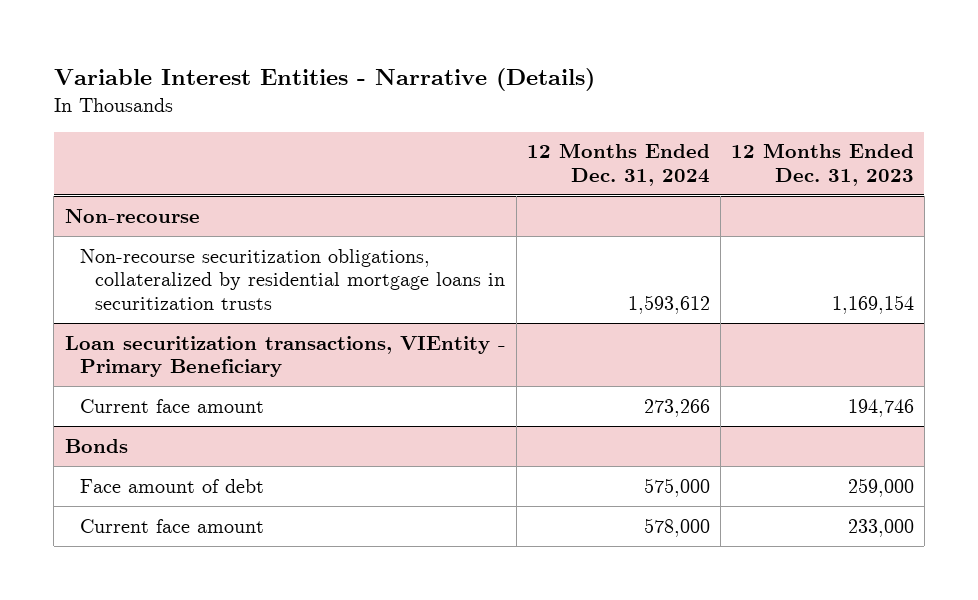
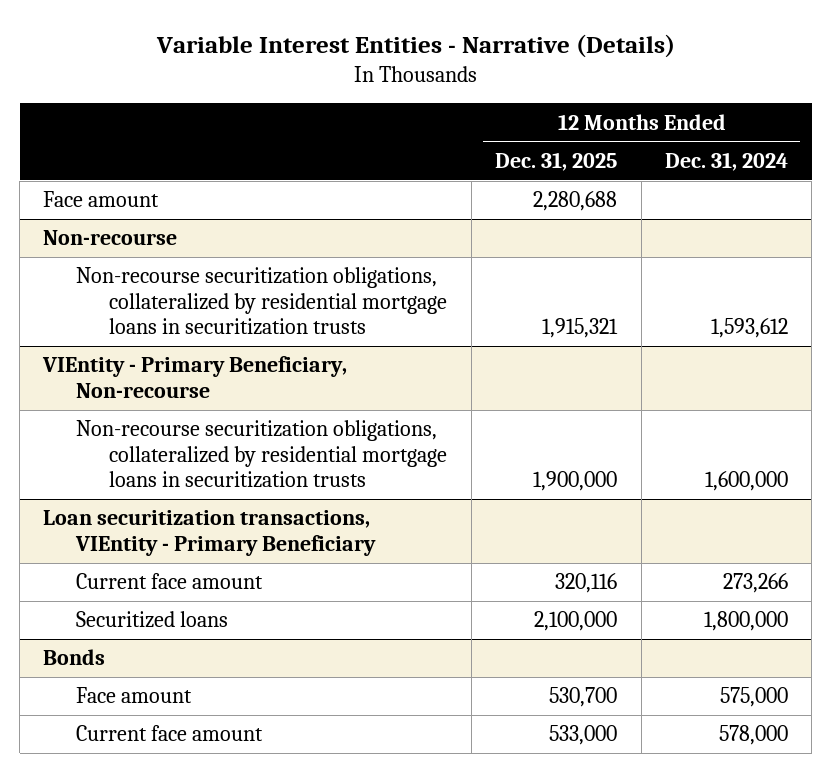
- | 12 Months Ended Dec. 31, 2024 | 12 Months Ended Dec. 31, 2023
+ | 12 Months Ended Dec. 31, 2025 | 12 Months Ended Dec. 31, 2024
+ Face amount | 2,280,688 |
+ VIEntity - Primary Beneficiary, Non-recourse
+ Non-recourse securitization obligations, collateralized by residential mortgage loans in securitization trusts | 1,900,000 | 1,600,000
@ Loan securitization transactions, VIEntity - Primary Beneficiary
+ Securitized loans | 2,100,000 | 1,800,000
@ Bonds
- Face amount of debt | 575,000 | 259,000
+ Face amount | 530,700 | 575,000

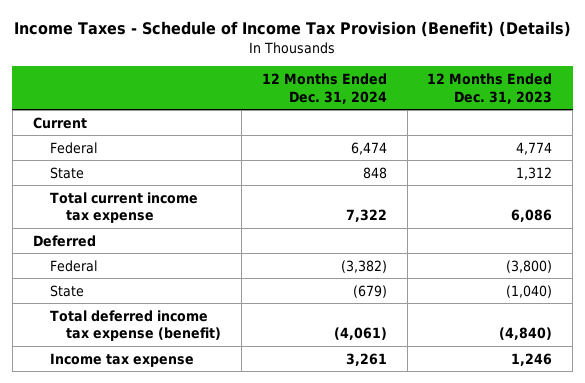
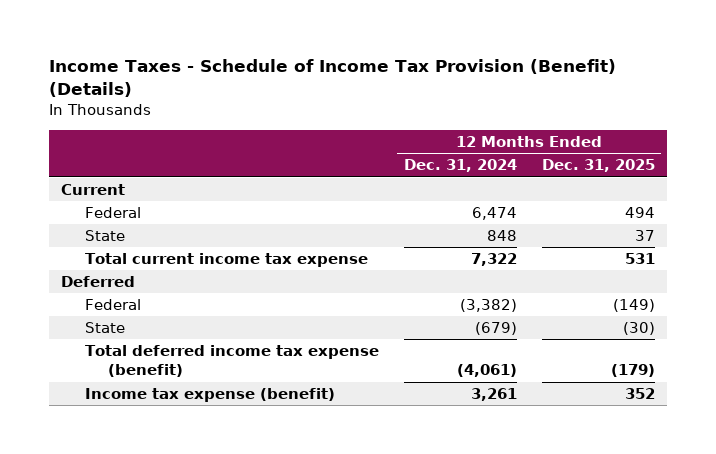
- | 12 Months Ended Dec. 31, 2024 | 12 Months Ended Dec. 31, 2023
+ | 12 Months Ended Dec. 31, 2024 | 12 Months Ended Dec. 31, 2025
- Income tax expense | 3,261 | 1,246
+ Income tax expense (benefit) | 3,261 | 352

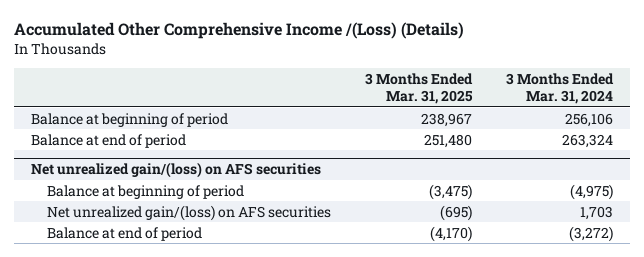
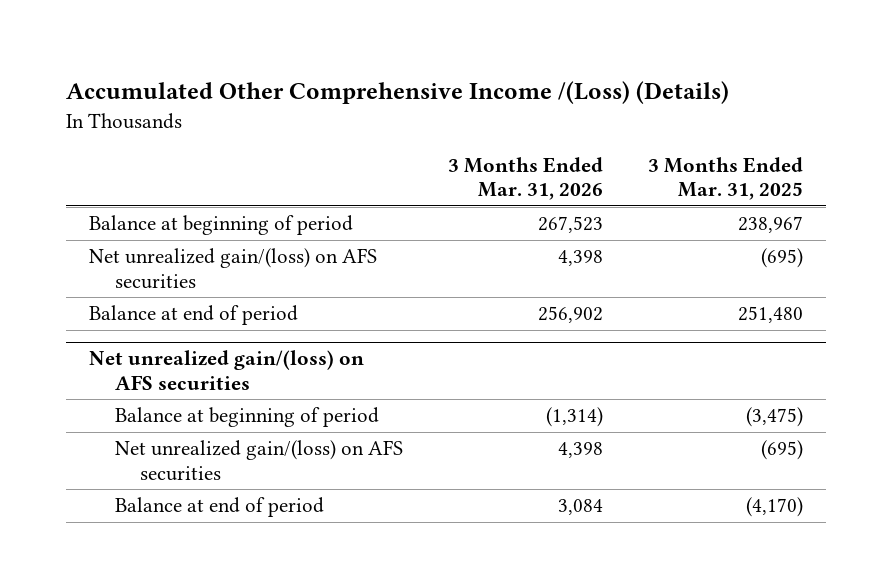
- | 3 Months Ended Mar. 31, 2025 | 3 Months Ended Mar. 31, 2024
+ | 3 Months Ended Mar. 31, 2026 | 3 Months Ended Mar. 31, 2025
+ Net unrealized gain/(loss) on AFS securities | 4,398 | (695)

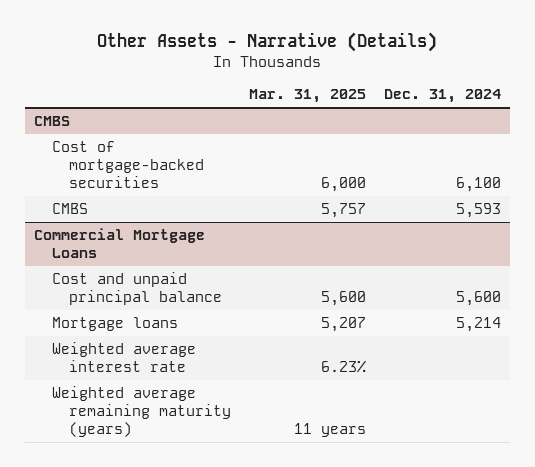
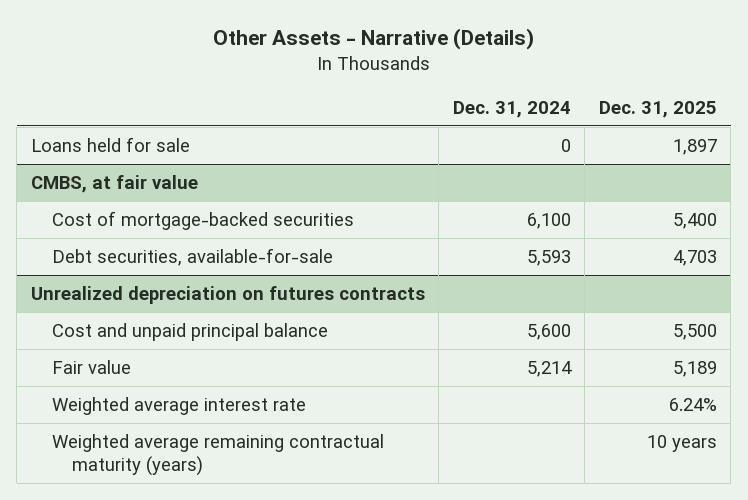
- | Mar. 31, 2025 | Dec. 31, 2024
+ | Dec. 31, 2024 | Dec. 31, 2025
- CMBS
+ Loans held for sale | 0 | 1,897
+ CMBS, at fair value
- CMBS | 5,757 | 5,593
- Commercial Mortgage Loans
+ Debt securities, available-for-sale | 5,593 | 4,703
+ Unrealized depreciation on futures contracts
- Mortgage loans | 5,207 | 5,214
+ Fair value | 5,214 | 5,189
- Weighted average remaining maturity (years) | 11 years |
+ Weighted average remaining contractual maturity (years) | | 10 years

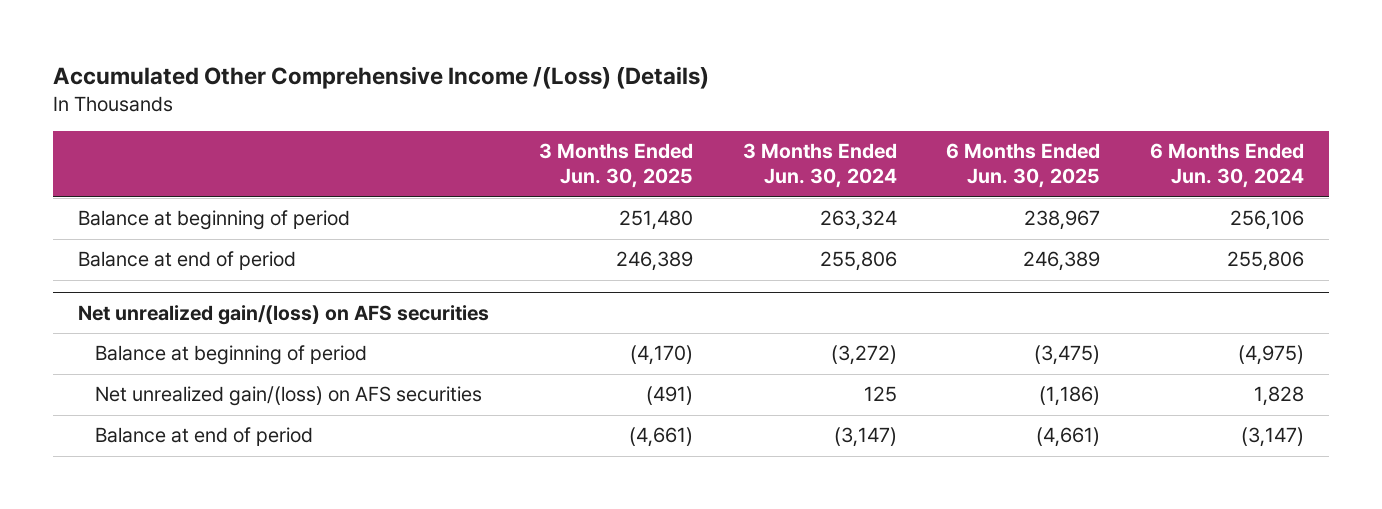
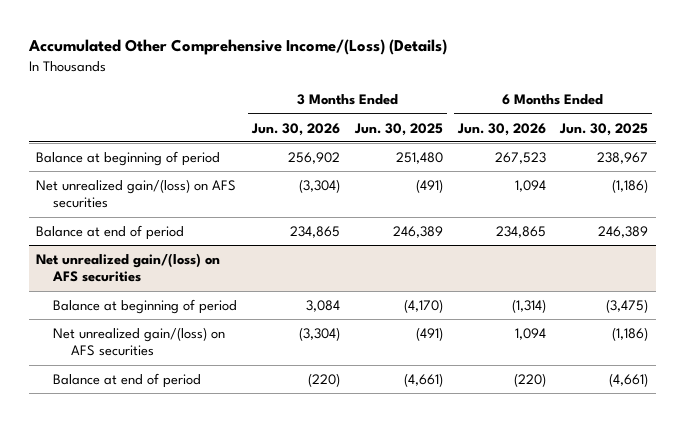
- Accumulated Other Comprehensive Income /(Loss) (Details)
+ Accumulated Other Comprehensive Income/(Loss) (Details)
- | 3 Months Ended Jun. 30, 2025 | 3 Months Ended Jun. 30, 2024 | 6 Months Ended Jun. 30, 2025 | 6 Months Ended Jun. 30, 2024
+ | 3 Months Ended Jun. 30, 2026 | 3 Months Ended Jun. 30, 2025 | 6 Months Ended Jun. 30, 2026 | 6 Months Ended Jun. 30, 2025
+ Net unrealized gain/(loss) on AFS securities | (3,304) | (491) | 1,094 | (1,186)

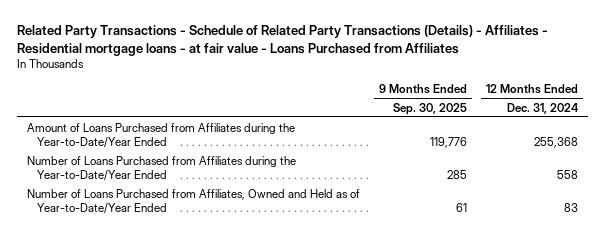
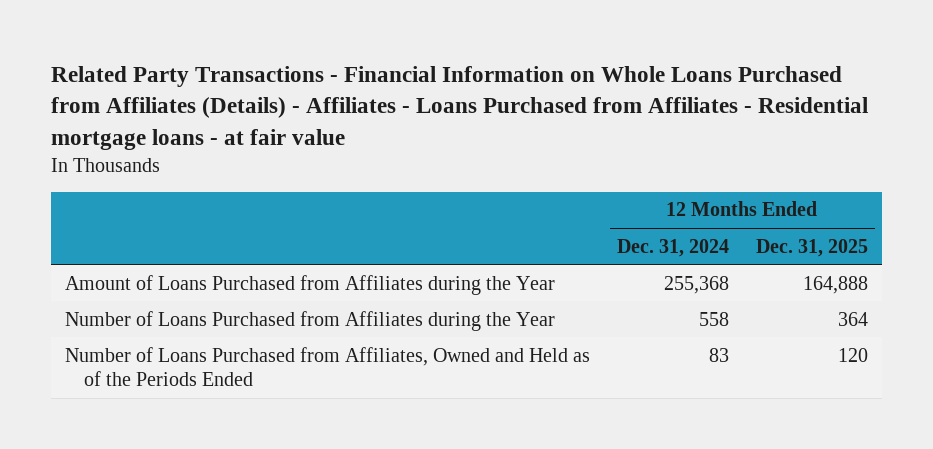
- Related Party Transactions - Schedule of Related Party Transactions (Details) - Affiliates - Residential mortgage loans - at fair value - Loans Purchased from Affiliates
+ Related Party Transactions - Financial Information on Whole Loans Purchased from Affiliates (Details) - Affiliates - Loans Purchased from Affiliates - Residential mortgage loans - at fair value
- | 9 Months Ended Sep. 30, 2025 | 12 Months Ended Dec. 31, 2024
+ | 12 Months Ended Dec. 31, 2024 | 12 Months Ended Dec. 31, 2025
- Amount of Loans Purchased from Affiliates during the Year-to-Date/Year Ended | 119,776 | 255,368
- Number of Loans Purchased from Affiliates during the Year-to-Date/Year Ended | 285 | 558
- Number of Loans Purchased from Affiliates, Owned and Held as of Year-to-Date/Year Ended | 61 | 83
+ Amount of Loans Purchased from Affiliates during the Year | 255,368 | 164,888
+ Number of Loans Purchased from Affiliates during the Year | 558 | 364
+ Number of Loans Purchased from Affiliates, Owned and Held as of the Periods Ended | 83 | 120

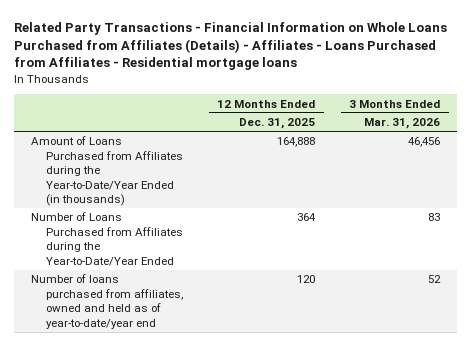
- Related Party Transactions - Financial Information on Whole Loans Purchased from Affiliates (Details) - Affiliates - Loans Purchased from Affiliates - Residential mortgage loans - at fair value
+ Related Party Transactions - Financial Information on Whole Loans Purchased from Affiliates (Details) - Affiliates - Loans Purchased from Affiliates - Residential mortgage loans
- | 12 Months Ended Dec. 31, 2024 | 12 Months Ended Dec. 31, 2025
+ | 12 Months Ended Dec. 31, 2025 | 3 Months Ended Mar. 31, 2026
- Amount of Loans Purchased from Affiliates during the Year | 255,368 | 164,888
- Number of Loans Purchased from Affiliates during the Year | 558 | 364
- Number of Loans Purchased from Affiliates, Owned and Held as of the Periods Ended | 83 | 120
+ Amount of Loans Purchased from Affiliates during the Year-to-Date/Year Ended (in thousands) | 164,888 | 46,456
+ Number of Loans Purchased from Affiliates during the Year-to-Date/Year Ended | 364 | 83
+ Number of loans purchased from affiliates, owned and held as of year-to-date/year end | 120 | 52

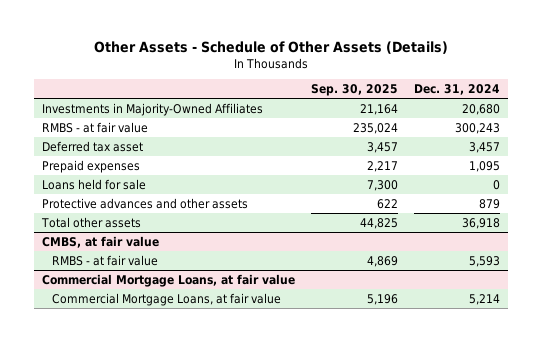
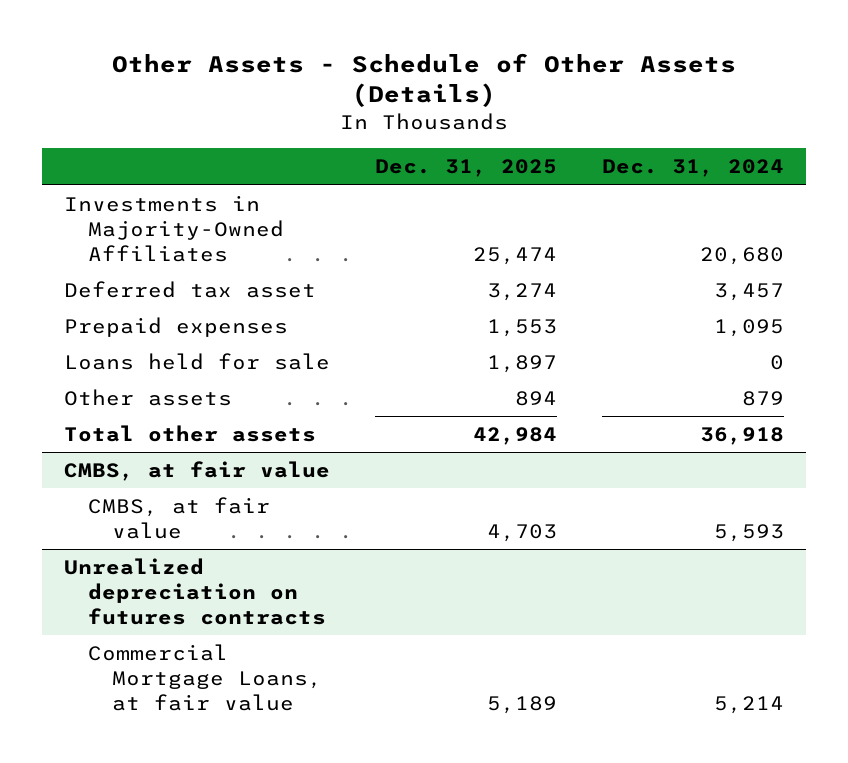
- | Sep. 30, 2025 | Dec. 31, 2024
+ | Dec. 31, 2025 | Dec. 31, 2024
- RMBS - at fair value | 235,024 | 300,243
- Protective advances and other assets | 622 | 879
+ Other assets | 894 | 879
@ CMBS, at fair value
- RMBS - at fair value | 4,869 | 5,593
- Commercial Mortgage Loans, at fair value
@ CMBS, at fair value
+ CMBS, at fair value | 4,703 | 5,593
+ Unrealized depreciation on futures contracts

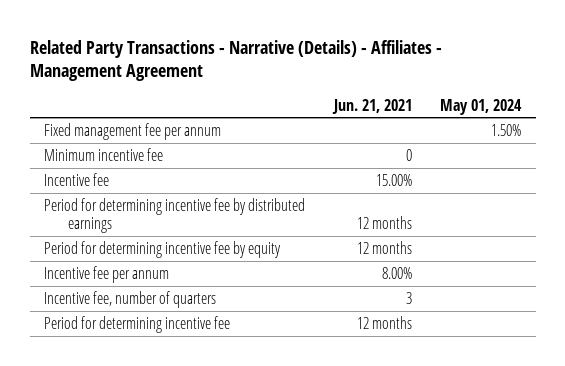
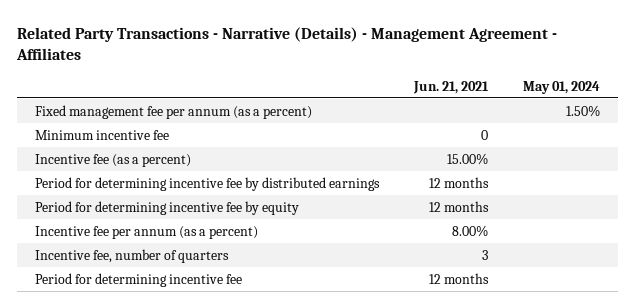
- Related Party Transactions - Narrative (Details) - Affiliates - Management Agreement
+ Related Party Transactions - Narrative (Details) - Management Agreement - Affiliates
- Fixed management fee per annum | | 1.50%
+ Fixed management fee per annum (as a percent) | | 1.50%
- Incentive fee | 15.00% |
+ Incentive fee (as a percent) | 15.00% |
- Incentive fee per annum | 8.00% |
+ Incentive fee per annum (as a percent) | 8.00% |

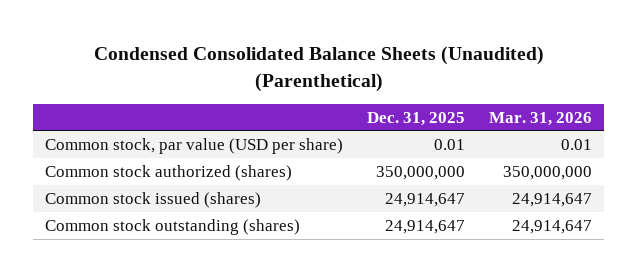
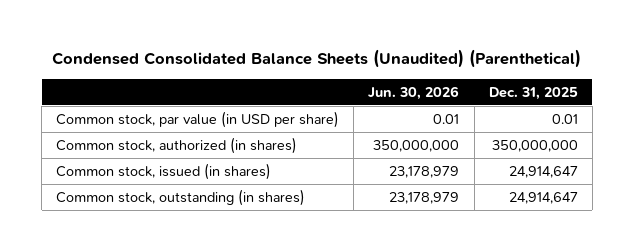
- | Dec. 31, 2025 | Mar. 31, 2026
+ | Jun. 30, 2026 | Dec. 31, 2025
- Common stock, par value (USD per share) | 0.01 | 0.01
- Common stock authorized (shares) | 350,000,000 | 350,000,000
- Common stock issued (shares) | 24,914,647 | 24,914,647
- Common stock outstanding (shares) | 24,914,647 | 24,914,647
+ Common stock, par value (in USD per share) | 0.01 | 0.01
+ Common stock, authorized (in shares) | 350,000,000 | 350,000,000
+ Common stock, issued (in shares) | 23,178,979 | 24,914,647
+ Common stock, outstanding (in shares) | 23,178,979 | 24,914,647

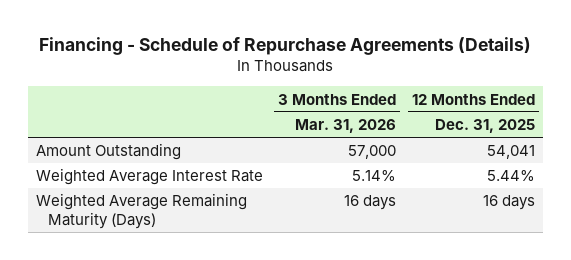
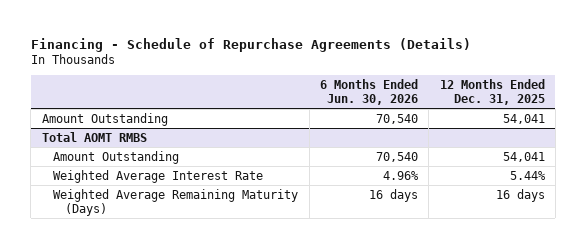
- | 3 Months Ended Mar. 31, 2026 | 12 Months Ended Dec. 31, 2025
+ | 6 Months Ended Jun. 30, 2026 | 12 Months Ended Dec. 31, 2025
+ Total AOMT RMBS
+ Amount Outstanding | 70,540 | 54,041

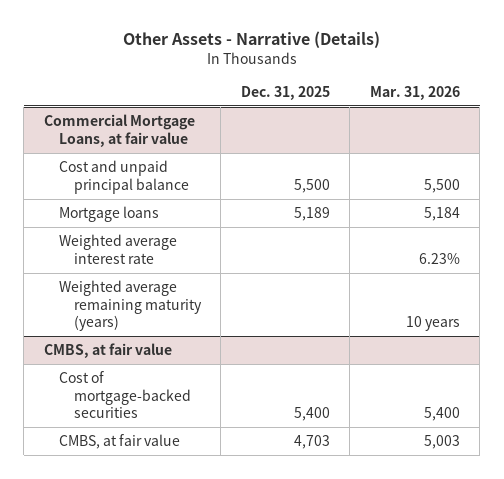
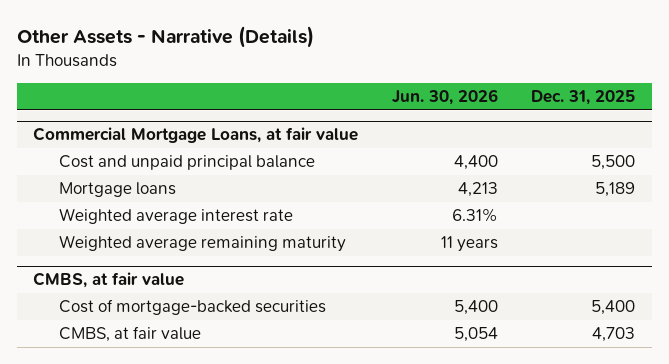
- | Dec. 31, 2025 | Mar. 31, 2026
+ | Jun. 30, 2026 | Dec. 31, 2025
@ Commercial Mortgage Loans, at fair value
- Weighted average remaining maturity (years) | | 10 years
+ Weighted average remaining maturity | 11 years |

